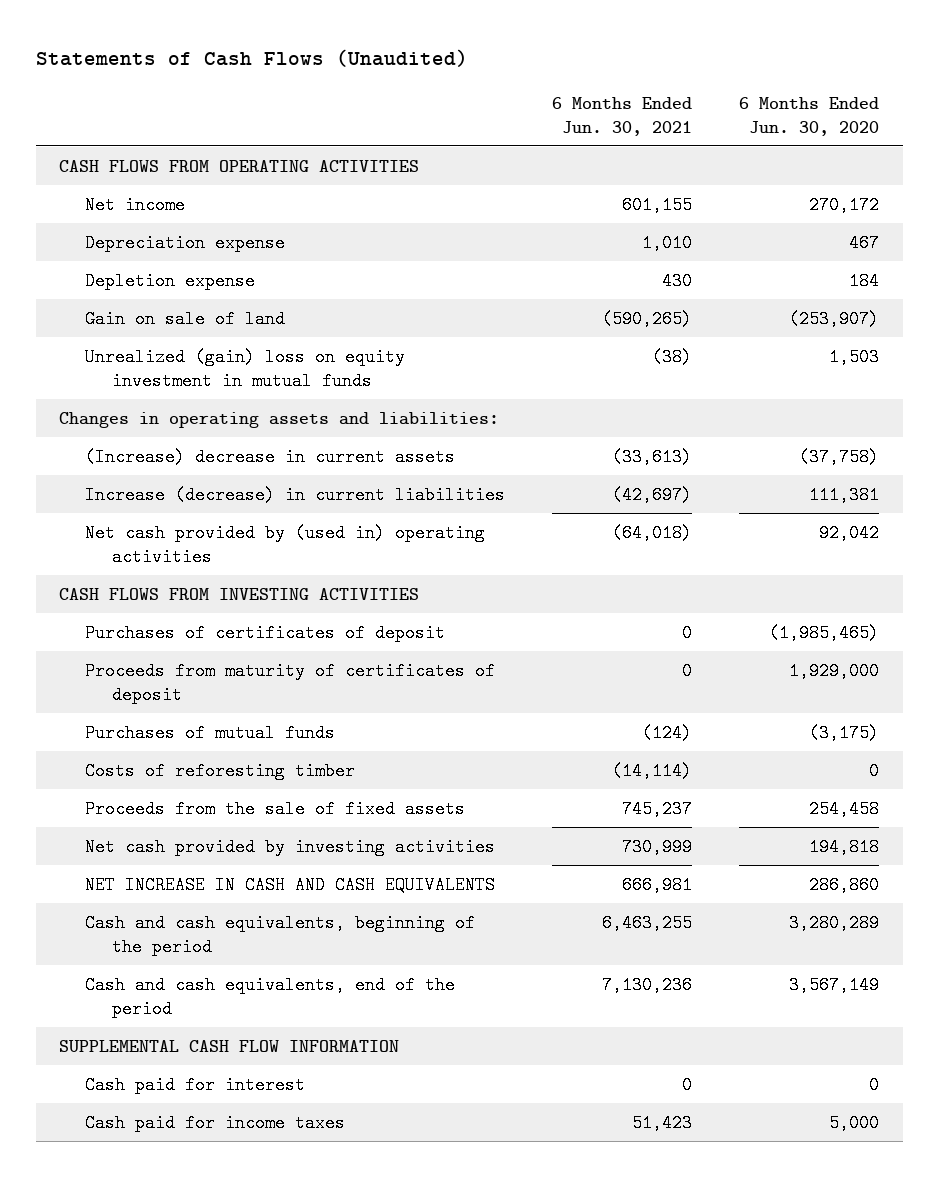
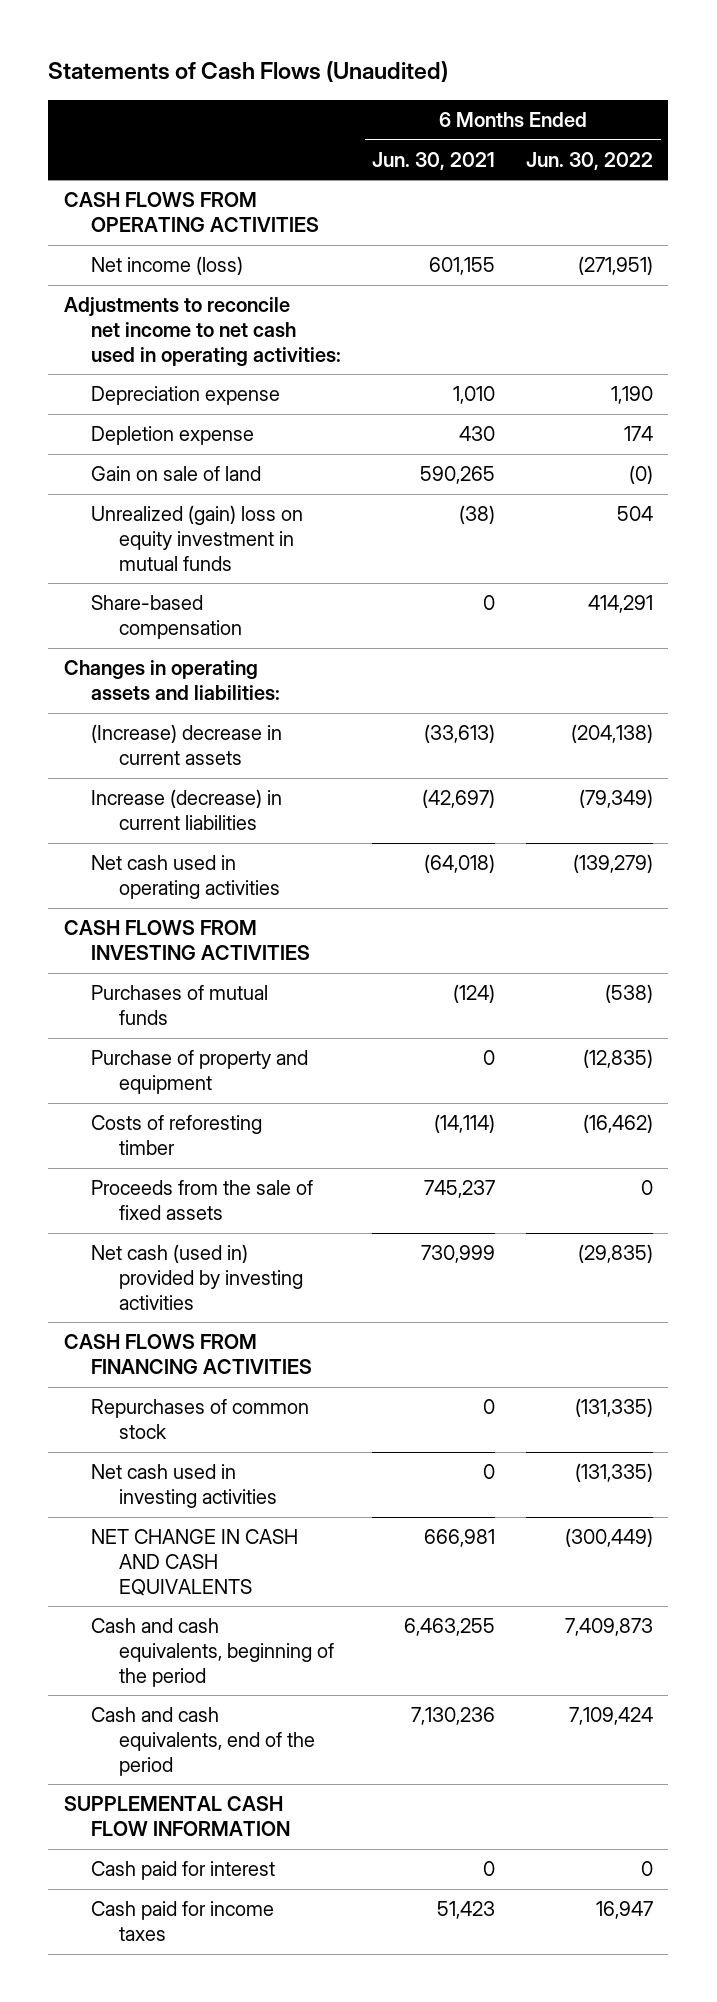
- | 6 Months Ended Jun. 30, 2021 | 6 Months Ended Jun. 30, 2020
+ | 6 Months Ended Jun. 30, 2021 | 6 Months Ended Jun. 30, 2022
- Net income | 601,155 | 270,172
+ Net income (loss) | 601,155 | (271,951)
+ Adjustments to reconcile net income to net cash used in operating activities:
- Gain on sale of land | (590,265) | (253,907)
+ Gain on sale of land | 590,265 | (0)
+ Share-based compensation | 0 | 414,291
- Net cash provided by (used in) operating activities | (64,018) | 92,042
+ Net cash used in operating activities | (64,018) | (139,279)
- Purchases of certificates of deposit | 0 | (1,985,465)
- Proceeds from maturity of certificates of deposit | 0 | 1,929,000
+ Purchase of property and equipment | 0 | (12,835)
- Net cash provided by investing activities | 730,999 | 194,818
- NET INCREASE IN CASH AND CASH EQUIVALENTS | 666,981 | 286,860
+ Net cash (used in) provided by investing activities | 730,999 | (29,835)
+ CASH FLOWS FROM FINANCING ACTIVITIES
+ Repurchases of common stock | 0 | (131,335)
+ Net cash used in investing activities | 0 | (131,335)
+ NET CHANGE IN CASH AND CASH EQUIVALENTS | 666,981 | (300,449)

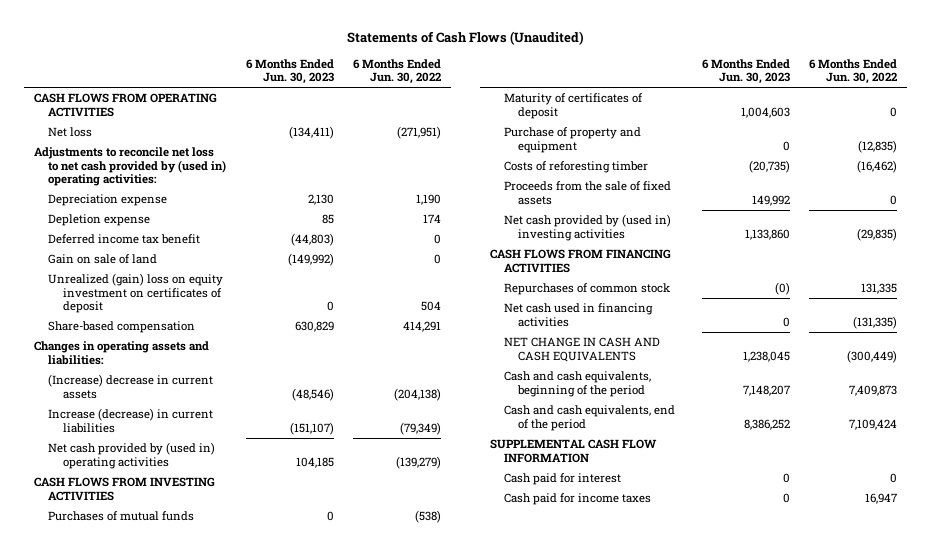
- | 6 Months Ended Jun. 30, 2021 | 6 Months Ended Jun. 30, 2022
+ | 6 Months Ended Jun. 30, 2023 | 6 Months Ended Jun. 30, 2022
- Net income (loss) | 601,155 | (271,951)
- Adjustments to reconcile net income to net cash used in operating activities:
+ Net loss | (134,411) | (271,951)
+ Adjustments to reconcile net loss to net cash provided by (used in) operating activities:
- Gain on sale of land | 590,265 | (0)
- Unrealized (gain) loss on equity investment in mutual funds | (38) | 504
+ Deferred income tax benefit | (44,803) | 0
+ Gain on sale of land | (149,992) | 0
+ Unrealized (gain) loss on equity investment on certificates of deposit | 0 | 504
- Net cash used in operating activities | (64,018) | (139,279)
+ Net cash provided by (used in) operating activities | 104,185 | (139,279)
+ Maturity of certificates of deposit | 1,004,603 | 0
- Net cash (used in) provided by investing activities | 730,999 | (29,835)
+ Net cash provided by (used in) investing activities | 1,133,860 | (29,835)
- Repurchases of common stock | 0 | (131,335)
- Net cash used in investing activities | 0 | (131,335)
+ Repurchases of common stock | (0) | 131,335
+ Net cash used in financing activities | 0 | (131,335)

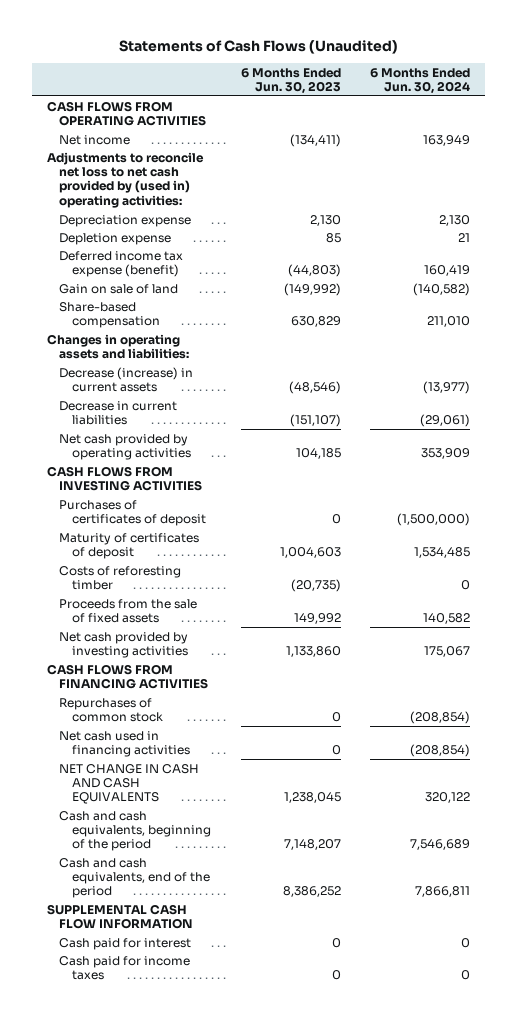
- | 6 Months Ended Jun. 30, 2023 | 6 Months Ended Jun. 30, 2022
+ | 6 Months Ended Jun. 30, 2023 | 6 Months Ended Jun. 30, 2024
- Net loss | (134,411) | (271,951)
+ Net income | (134,411) | 163,949
- Deferred income tax benefit | (44,803) | 0
+ Deferred income tax expense (benefit) | (44,803) | 160,419
- Unrealized (gain) loss on equity investment on certificates of deposit | 0 | 504
- (Increase) decrease in current assets | (48,546) | (204,138)
- Increase (decrease) in current liabilities | (151,107) | (79,349)
- Net cash provided by (used in) operating activities | 104,185 | (139,279)
+ Decrease (increase) in current assets | (48,546) | (13,977)
+ Decrease in current liabilities | (151,107) | (29,061)
+ Net cash provided by operating activities | 104,185 | 353,909
- Purchases of mutual funds | 0 | (538)
+ Purchases of certificates of deposit | 0 | (1,500,000)
- Purchase of property and equipment | 0 | (12,835)
- Net cash provided by (used in) investing activities | 1,133,860 | (29,835)
+ Net cash provided by investing activities | 1,133,860 | 175,067
- Repurchases of common stock | (0) | 131,335
+ Repurchases of common stock | 0 | (208,854)

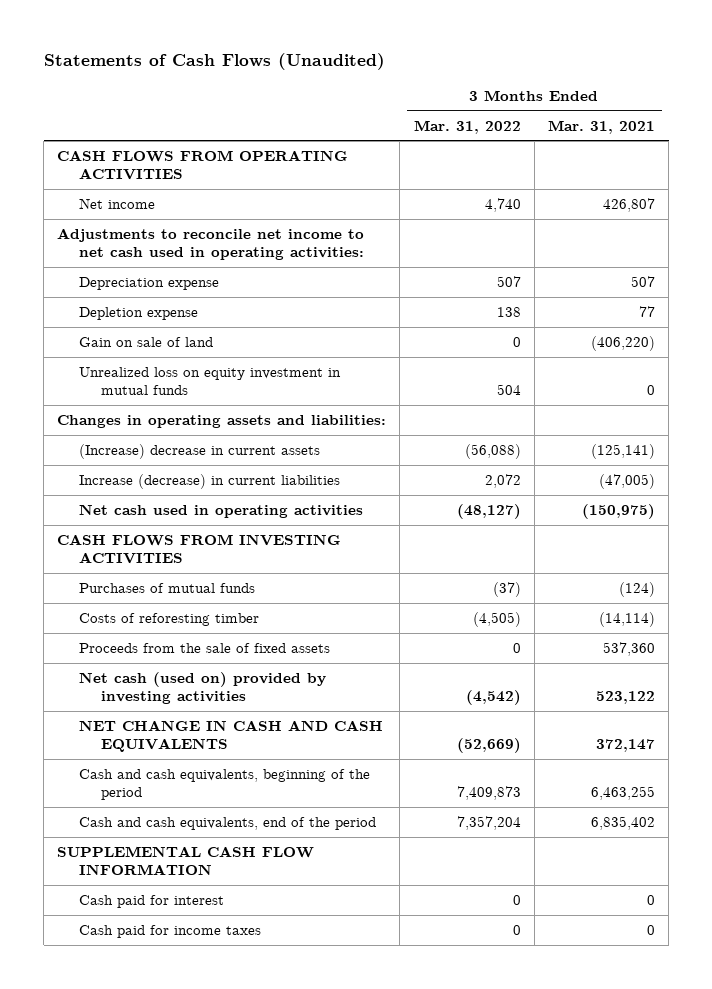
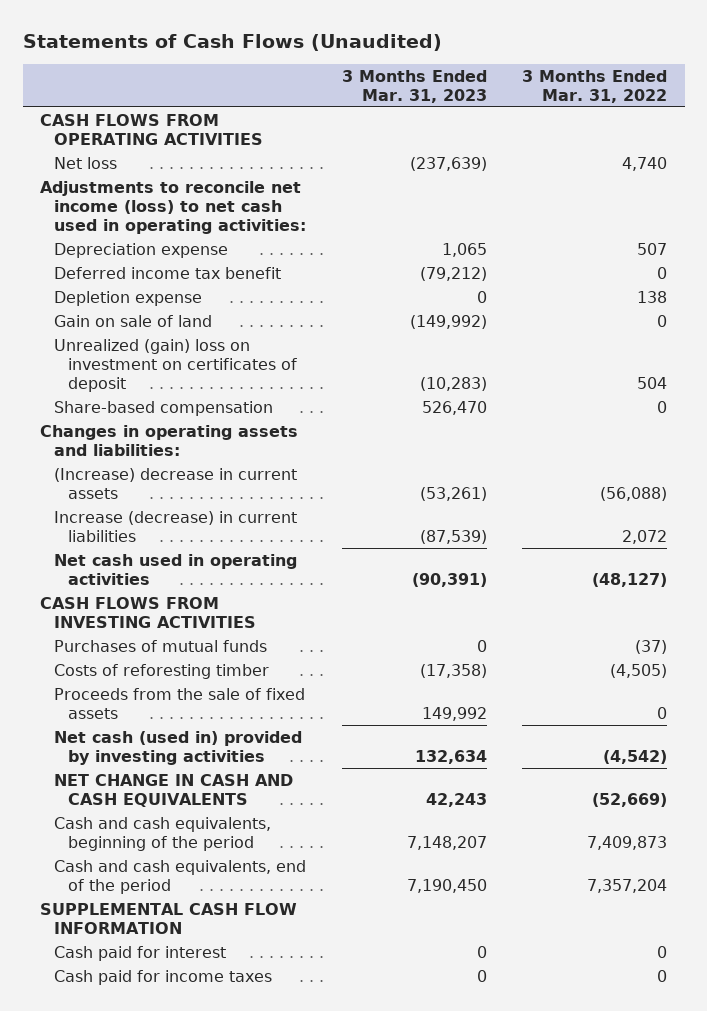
- | 3 Months Ended Mar. 31, 2022 | 3 Months Ended Mar. 31, 2021
+ | 3 Months Ended Mar. 31, 2023 | 3 Months Ended Mar. 31, 2022
- Net income | 4,740 | 426,807
- Adjustments to reconcile net income to net cash used in operating activities:
+ Net loss | (237,639) | 4,740
+ Adjustments to reconcile net income (loss) to net cash used in operating activities:
+ Deferred income tax benefit | (79,212) | 0
- Unrealized loss on equity investment in mutual funds | 504 | 0
+ Unrealized (gain) loss on investment on certificates of deposit | (10,283) | 504
+ Share-based compensation | 526,470 | 0
- Net cash (used on) provided by investing activities | (4,542) | 523,122
+ Net cash (used in) provided by investing activities | 132,634 | (4,542)

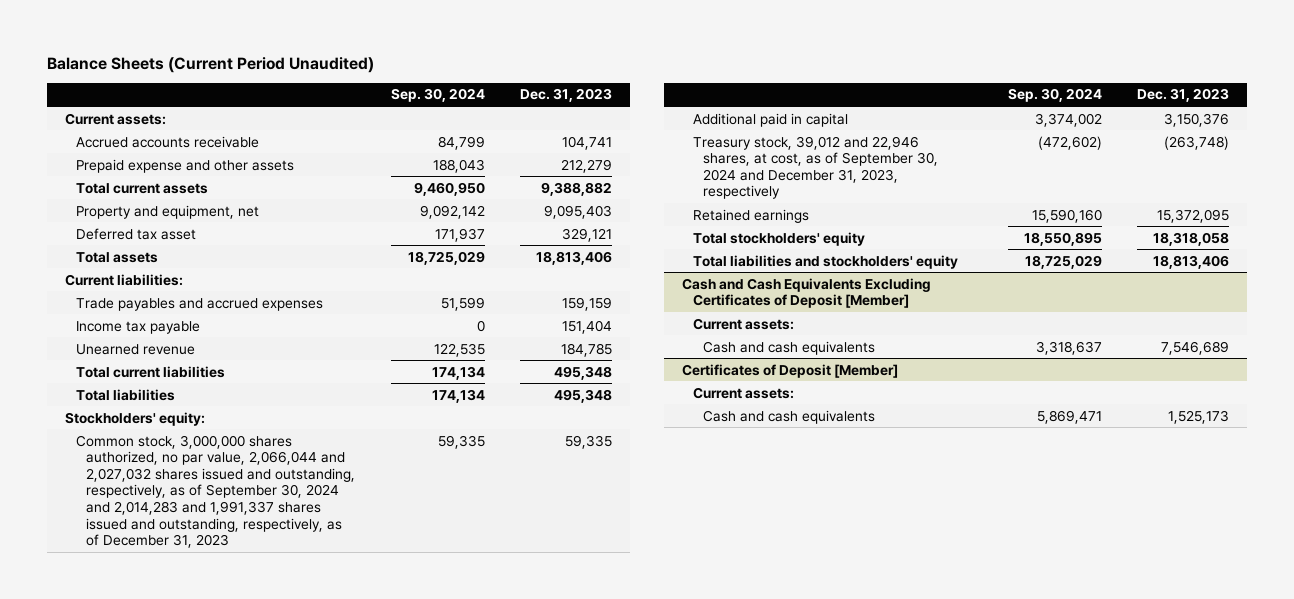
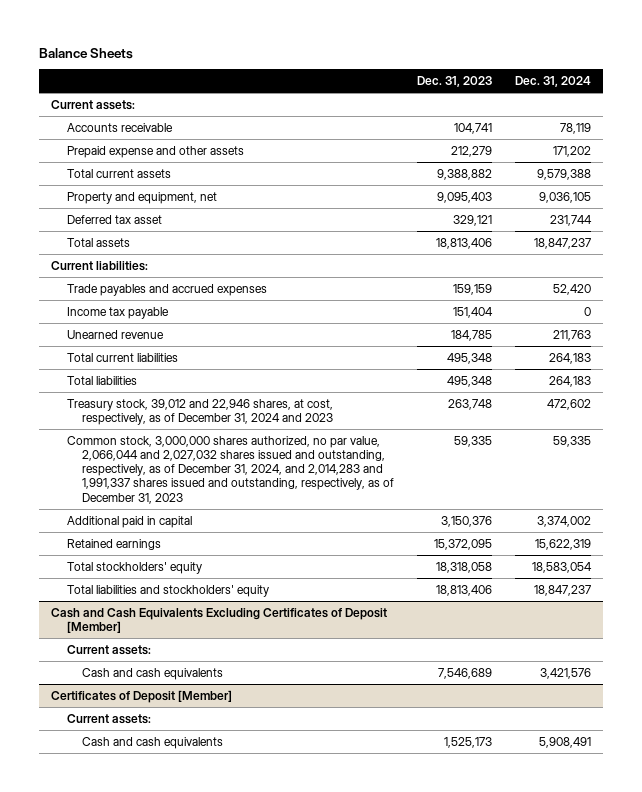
- Balance Sheets (Current Period Unaudited)
+ Balance Sheets
- | Sep. 30, 2024 | Dec. 31, 2023
+ | Dec. 31, 2023 | Dec. 31, 2024
- Accrued accounts receivable | 84,799 | 104,741
+ Accounts receivable | 104,741 | 78,119
- Stockholders' equity:
- Common stock, 3,000,000 shares authorized, no par value, 2,066,044 and 2,027,032 shares issued and outstanding, respectively, as of September 30, 2024 and 2,014,283 and 1,991,337 shares issued and outstanding, respectively, as of December 31, 2023 | 59,335 | 59,335
+ Treasury stock, 39,012 and 22,946 shares, at cost, respectively, as of December 31, 2024 and 2023 | 263,748 | 472,602
+ Common stock, 3,000,000 shares authorized, no par value, 2,066,044 and 2,027,032 shares issued and outstanding, respectively, as of December 31, 2024, and 2,014,283 and 1,991,337 shares issued and outstanding, respectively, as of December 31, 2023 | 59,335 | 59,335
- Treasury stock, 39,012 and 22,946 shares, at cost, as of September 30, 2024 and December 31, 2023, respectively | (472,602) | (263,748)

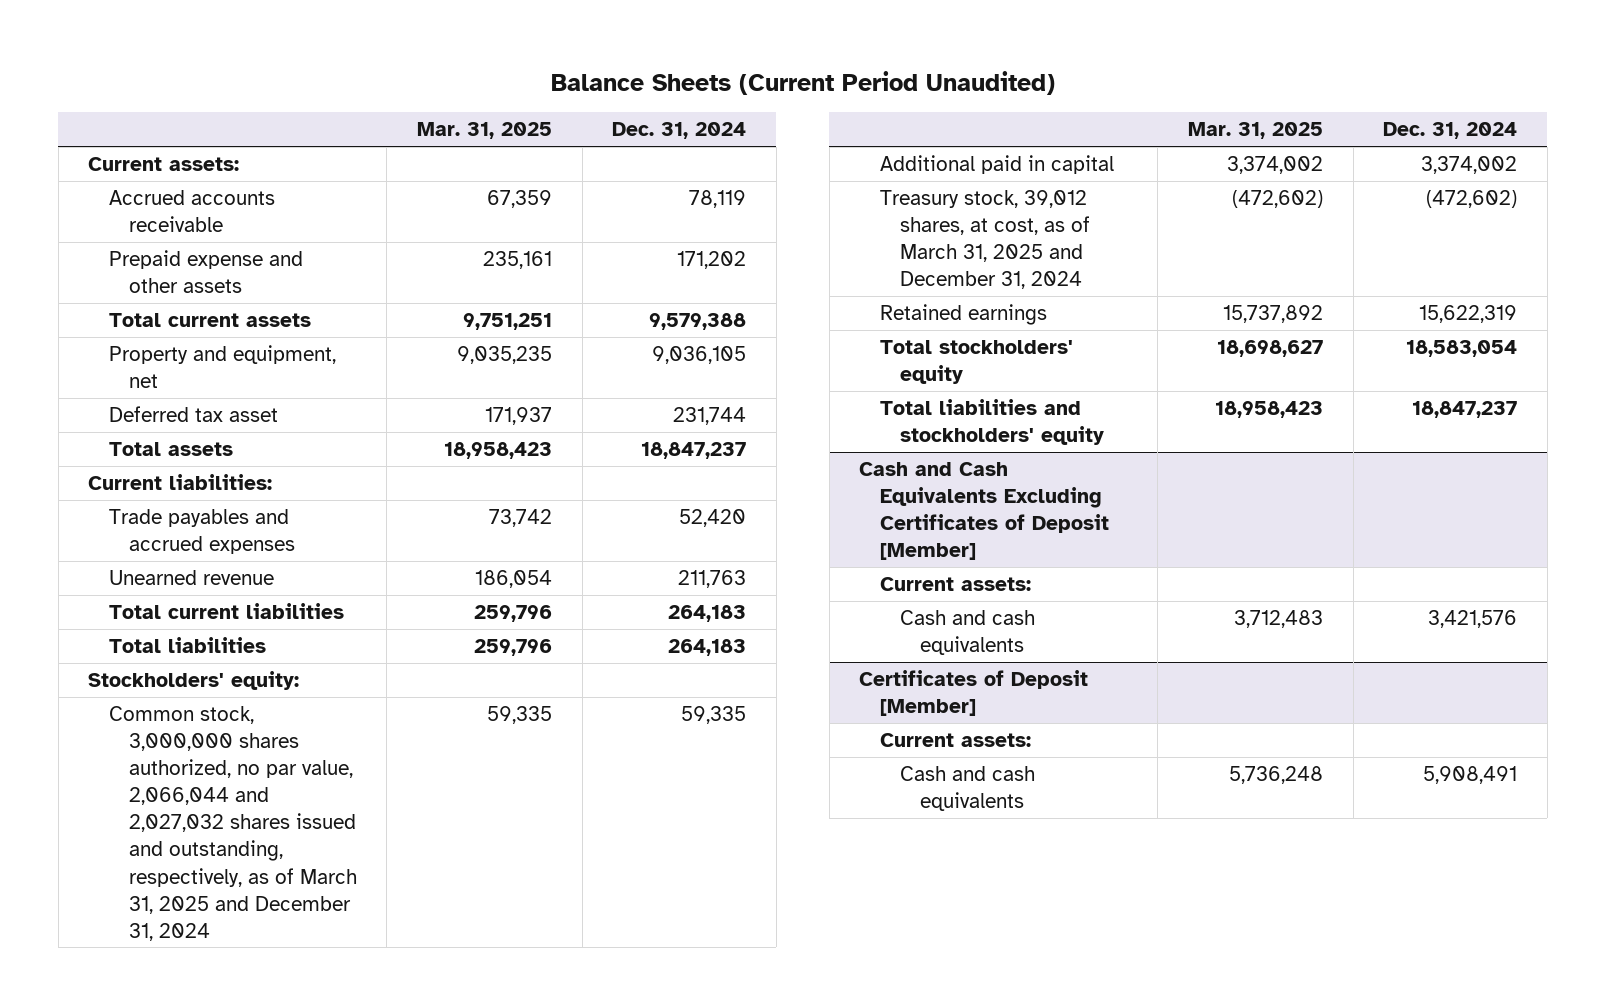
- Balance Sheets
+ Balance Sheets (Current Period Unaudited)
- | Dec. 31, 2023 | Dec. 31, 2024
+ | Mar. 31, 2025 | Dec. 31, 2024
- Accounts receivable | 104,741 | 78,119
+ Accrued accounts receivable | 67,359 | 78,119
- Income tax payable | 151,404 | 0
- Treasury stock, 39,012 and 22,946 shares, at cost, respectively, as of December 31, 2024 and 2023 | 263,748 | 472,602
- Common stock, 3,000,000 shares authorized, no par value, 2,066,044 and 2,027,032 shares issued and outstanding, respectively, as of December 31, 2024, and 2,014,283 and 1,991,337 shares issued and outstanding, respectively, as of December 31, 2023 | 59,335 | 59,335
+ Stockholders' equity:
+ Common stock, 3,000,000 shares authorized, no par value, 2,066,044 and 2,027,032 shares issued and outstanding, respectively, as of March 31, 2025 and December 31, 2024 | 59,335 | 59,335
+ Treasury stock, 39,012 shares, at cost, as of March 31, 2025 and December 31, 2024 | (472,602) | (472,602)

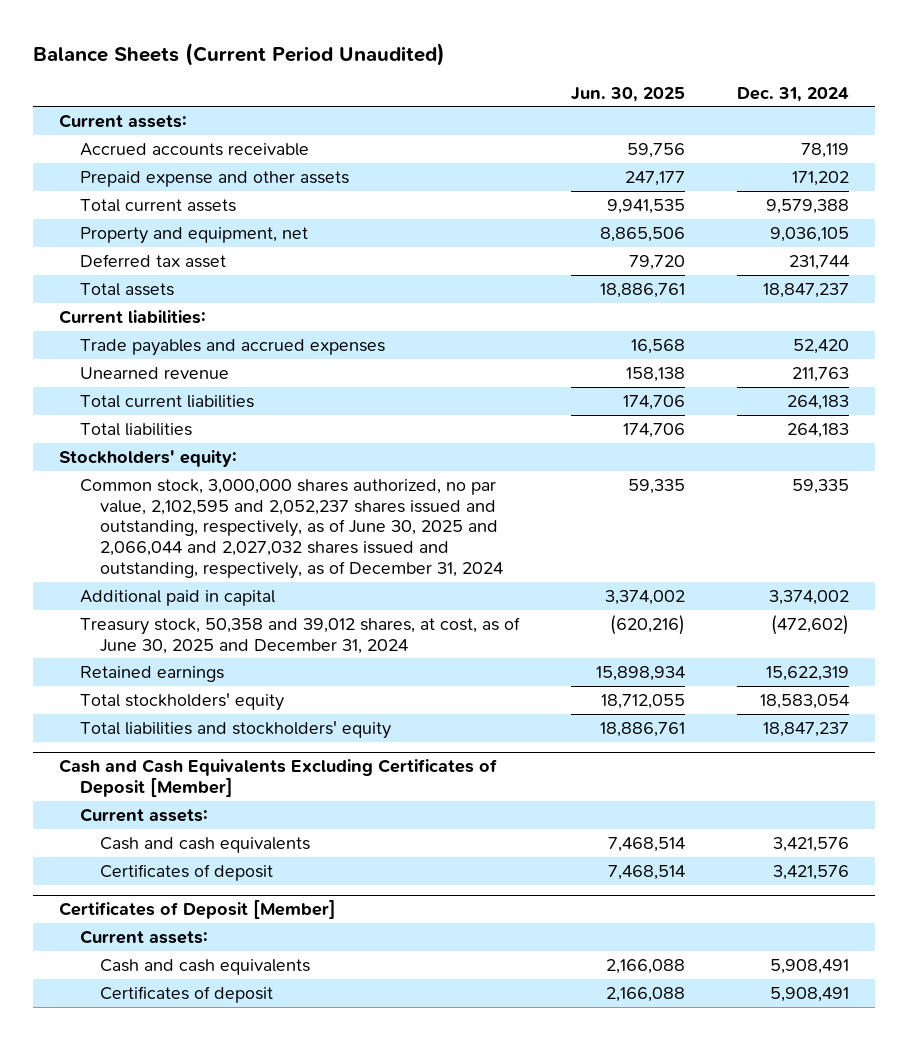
- | Mar. 31, 2025 | Dec. 31, 2024
+ | Jun. 30, 2025 | Dec. 31, 2024
- Common stock, 3,000,000 shares authorized, no par value, 2,066,044 and 2,027,032 shares issued and outstanding, respectively, as of March 31, 2025 and December 31, 2024 | 59,335 | 59,335
+ Common stock, 3,000,000 shares authorized, no par value, 2,102,595 and 2,052,237 shares issued and outstanding, respectively, as of June 30, 2025 and 2,066,044 and 2,027,032 shares issued and outstanding, respectively, as of December 31, 2024 | 59,335 | 59,335
- Treasury stock, 39,012 shares, at cost, as of March 31, 2025 and December 31, 2024 | (472,602) | (472,602)
+ Treasury stock, 50,358 and 39,012 shares, at cost, as of June 30, 2025 and December 31, 2024 | (620,216) | (472,602)
@ Cash and Cash Equivalents Excluding Certificates of Deposit [Member]
+ Certificates of deposit | 7,468,514 | 3,421,576
@ Certificates of Deposit [Member]
+ Certificates of deposit | 2,166,088 | 5,908,491

